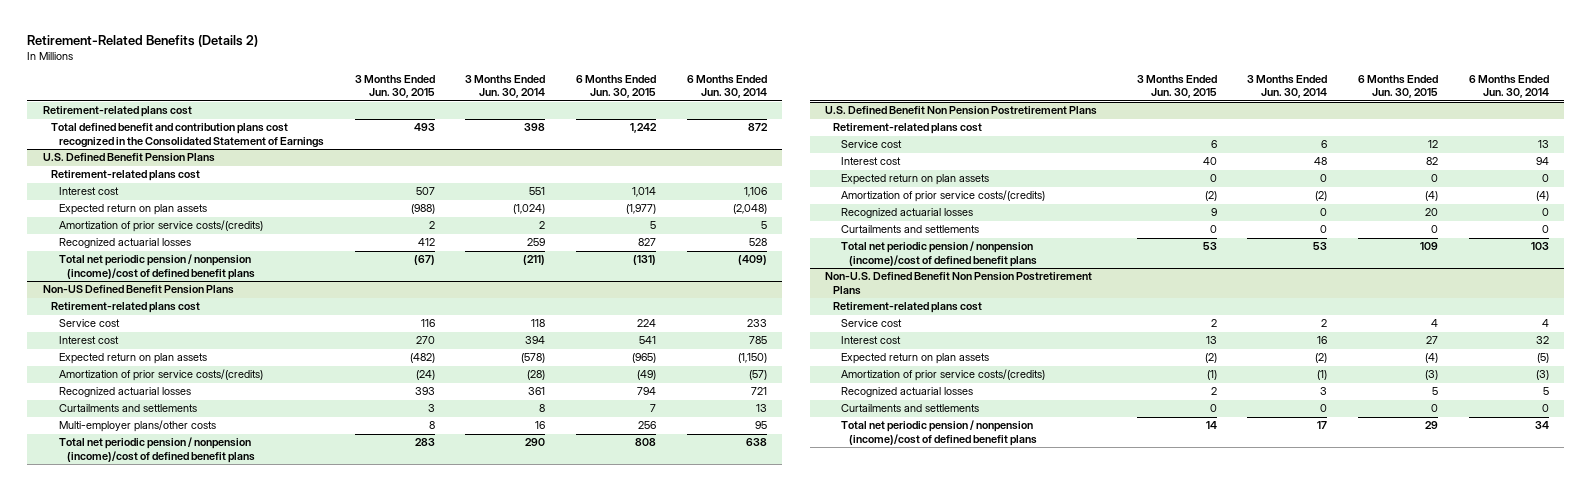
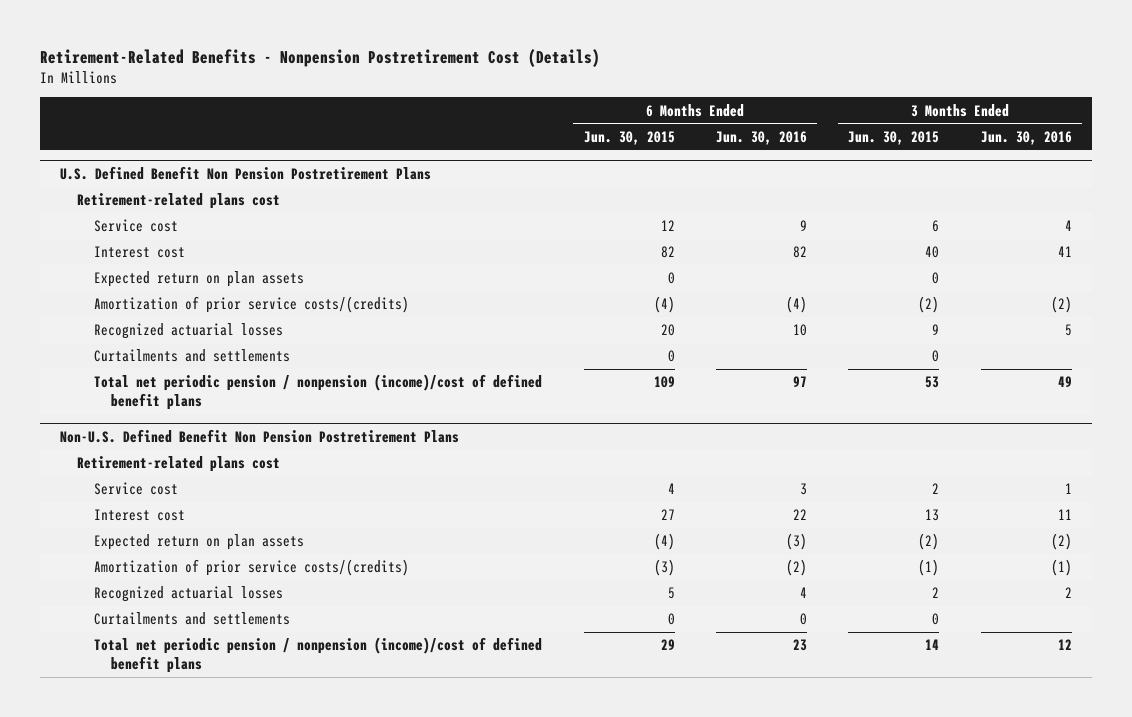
- Retirement-Related Benefits (Details 2)
+ Retirement-Related Benefits - Nonpension Postretirement Cost (Details)
- | 3 Months Ended Jun. 30, 2015 | 3 Months Ended Jun. 30, 2014 | 6 Months Ended Jun. 30, 2015 | 6 Months Ended Jun. 30, 2014
+ | 6 Months Ended Jun. 30, 2015 | 6 Months Ended Jun. 30, 2016 | 3 Months Ended Jun. 30, 2015 | 3 Months Ended Jun. 30, 2016
- Retirement-related plans cost
- Total defined benefit and contribution plans cost recognized in the Consolidated Statement of Earnings | 493 | 398 | 1,242 | 872
- U.S. Defined Benefit Pension Plans
- Retirement-related plans cost
- Interest cost | 507 | 551 | 1,014 | 1,106
- Expected return on plan assets | (988) | (1,024) | (1,977) | (2,048)
- Amortization of prior service costs/(credits) | 2 | 2 | 5 | 5
- Recognized actuarial losses | 412 | 259 | 827 | 528
- Total net periodic pension / nonpension (income)/cost of defined benefit plans | (67) | (211) | (131) | (409)
- Non-US Defined Benefit Pension Plans
- Retirement-related plans cost
- Service cost | 116 | 118 | 224 | 233
- Interest cost | 270 | 394 | 541 | 785
- Expected return on plan assets | (482) | (578) | (965) | (1,150)
- Amortization of prior service costs/(credits) | (24) | (28) | (49) | (57)
- Recognized actuarial losses | 393 | 361 | 794 | 721
- Curtailments and settlements | 3 | 8 | 7 | 13
- Multi-employer plans/other costs | 8 | 16 | 256 | 95
- Total net periodic pension / nonpension (income)/cost of defined benefit plans | 283 | 290 | 808 | 638

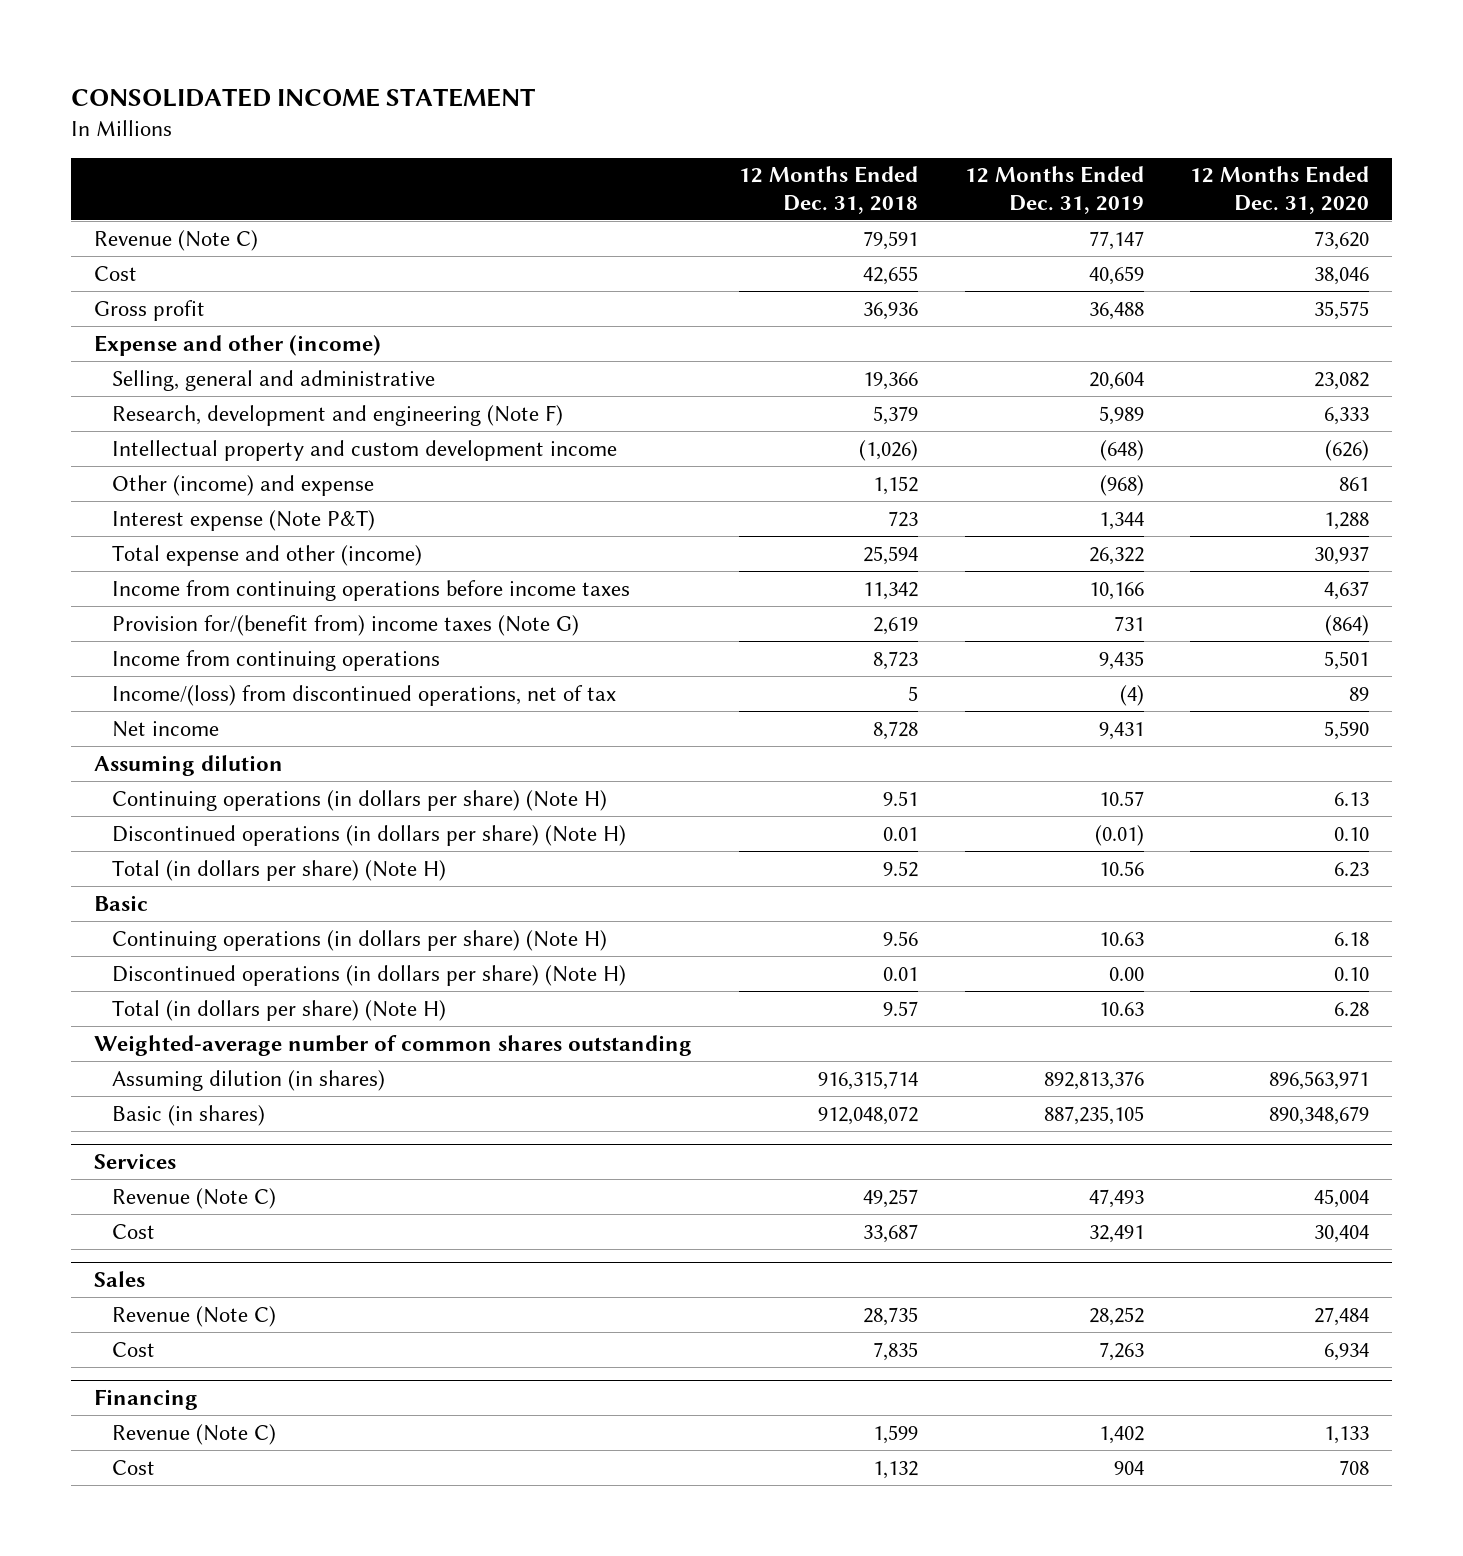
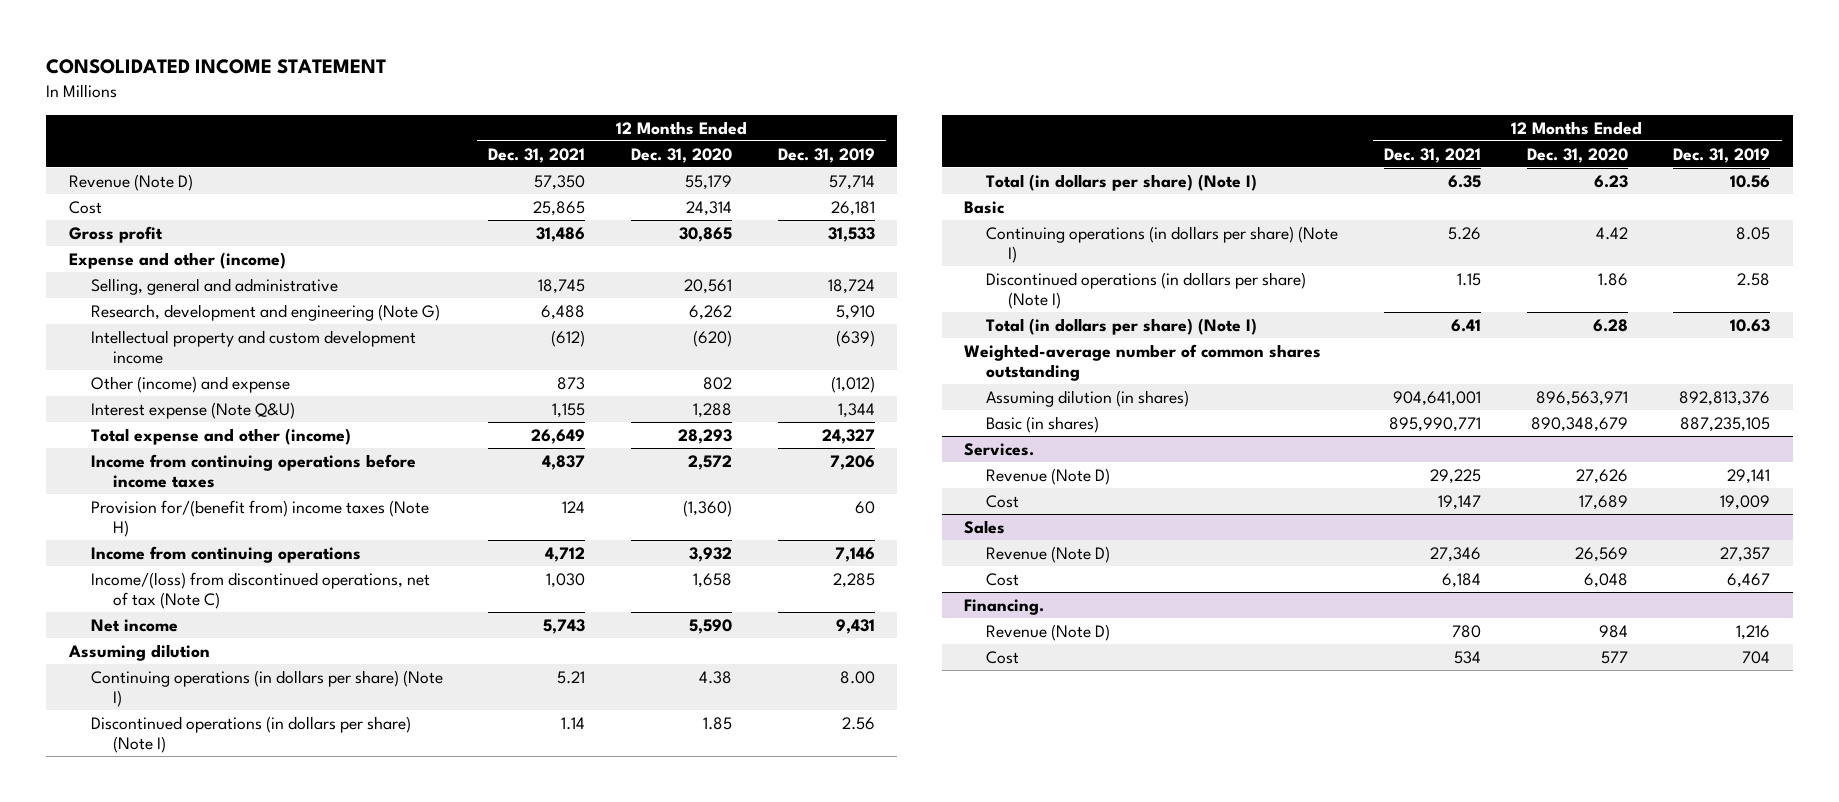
- | 12 Months Ended Dec. 31, 2018 | 12 Months Ended Dec. 31, 2019 | 12 Months Ended Dec. 31, 2020
+ | 12 Months Ended Dec. 31, 2021 | 12 Months Ended Dec. 31, 2020 | 12 Months Ended Dec. 31, 2019
- Revenue (Note C) | 79,591 | 77,147 | 73,620
- Cost | 42,655 | 40,659 | 38,046
- Gross profit | 36,936 | 36,488 | 35,575
+ Revenue (Note D) | 57,350 | 55,179 | 57,714
+ Cost | 25,865 | 24,314 | 26,181
+ Gross profit | 31,486 | 30,865 | 31,533
- Selling, general and administrative | 19,366 | 20,604 | 23,082
- Research, development and engineering (Note F) | 5,379 | 5,989 | 6,333
- Intellectual property and custom development income | (1,026) | (648) | (626)
- Other (income) and expense | 1,152 | (968) | 861
- Interest expense (Note P&T) | 723 | 1,344 | 1,288
- Total expense and other (income) | 25,594 | 26,322 | 30,937
- Income from continuing operations before income taxes | 11,342 | 10,166 | 4,637
- Provision for/(benefit from) income taxes (Note G) | 2,619 | 731 | (864)
- Income from continuing operations | 8,723 | 9,435 | 5,501
- Income/(loss) from discontinued operations, net of tax | 5 | (4) | 89
+ Selling, general and administrative | 18,745 | 20,561 | 18,724
+ Research, development and engineering (Note G) | 6,488 | 6,262 | 5,910
+ Intellectual property and custom development income | (612) | (620) | (639)
+ Other (income) and expense | 873 | 802 | (1,012)
+ Interest expense (Note Q&U) | 1,155 | 1,288 | 1,344
+ Total expense and other (income) | 26,649 | 28,293 | 24,327
+ Income from continuing operations before income taxes | 4,837 | 2,572 | 7,206
+ Provision for/(benefit from) income taxes (Note H) | 124 | (1,360) | 60
+ Income from continuing operations | 4,712 | 3,932 | 7,146
+ Income/(loss) from discontinued operations, net of tax (Note C) | 1,030 | 1,658 | 2,285
- Continuing operations (in dollars per share) (Note H) | 9.51 | 10.57 | 6.13
- Discontinued operations (in dollars per share) (Note H) | 0.01 | (0.01) | 0.10
- Total (in dollars per share) (Note H) | 9.52 | 10.56 | 6.23
+ Continuing operations (in dollars per share) (Note I) | 5.21 | 4.38 | 8.00
+ Discontinued operations (in dollars per share) (Note I) | 1.14 | 1.85 | 2.56
+ Total (in dollars per share) (Note I) | 6.35 | 6.23 | 10.56
- Continuing operations (in dollars per share) (Note H) | 9.56 | 10.63 | 6.18
- Discontinued operations (in dollars per share) (Note H) | 0.01 | 0.00 | 0.10
- Total (in dollars per share) (Note H) | 9.57 | 10.63 | 6.28
+ Continuing operations (in dollars per share) (Note I) | 5.26 | 4.42 | 8.05
+ Discontinued operations (in dollars per share) (Note I) | 1.15 | 1.86 | 2.58
+ Total (in dollars per share) (Note I) | 6.41 | 6.28 | 10.63
- Services
- Revenue (Note C) | 49,257 | 47,493 | 45,004
- Cost | 33,687 | 32,491 | 30,404
+ Services.
+ Revenue (Note D) | 29,225 | 27,626 | 29,141
+ Cost | 19,147 | 17,689 | 19,009
@ Sales
- Revenue (Note C) | 28,735 | 28,252 | 27,484
- Cost | 7,835 | 7,263 | 6,934
- Financing
- Revenue (Note C) | 1,599 | 1,402 | 1,133
- Cost | 1,132 | 904 | 708
@ Sales
+ Revenue (Note D) | 27,346 | 26,569 | 27,357
+ Cost | 6,184 | 6,048 | 6,467
+ Financing.
+ Revenue (Note D) | 780 | 984 | 1,216
+ Cost | 534 | 577 | 704

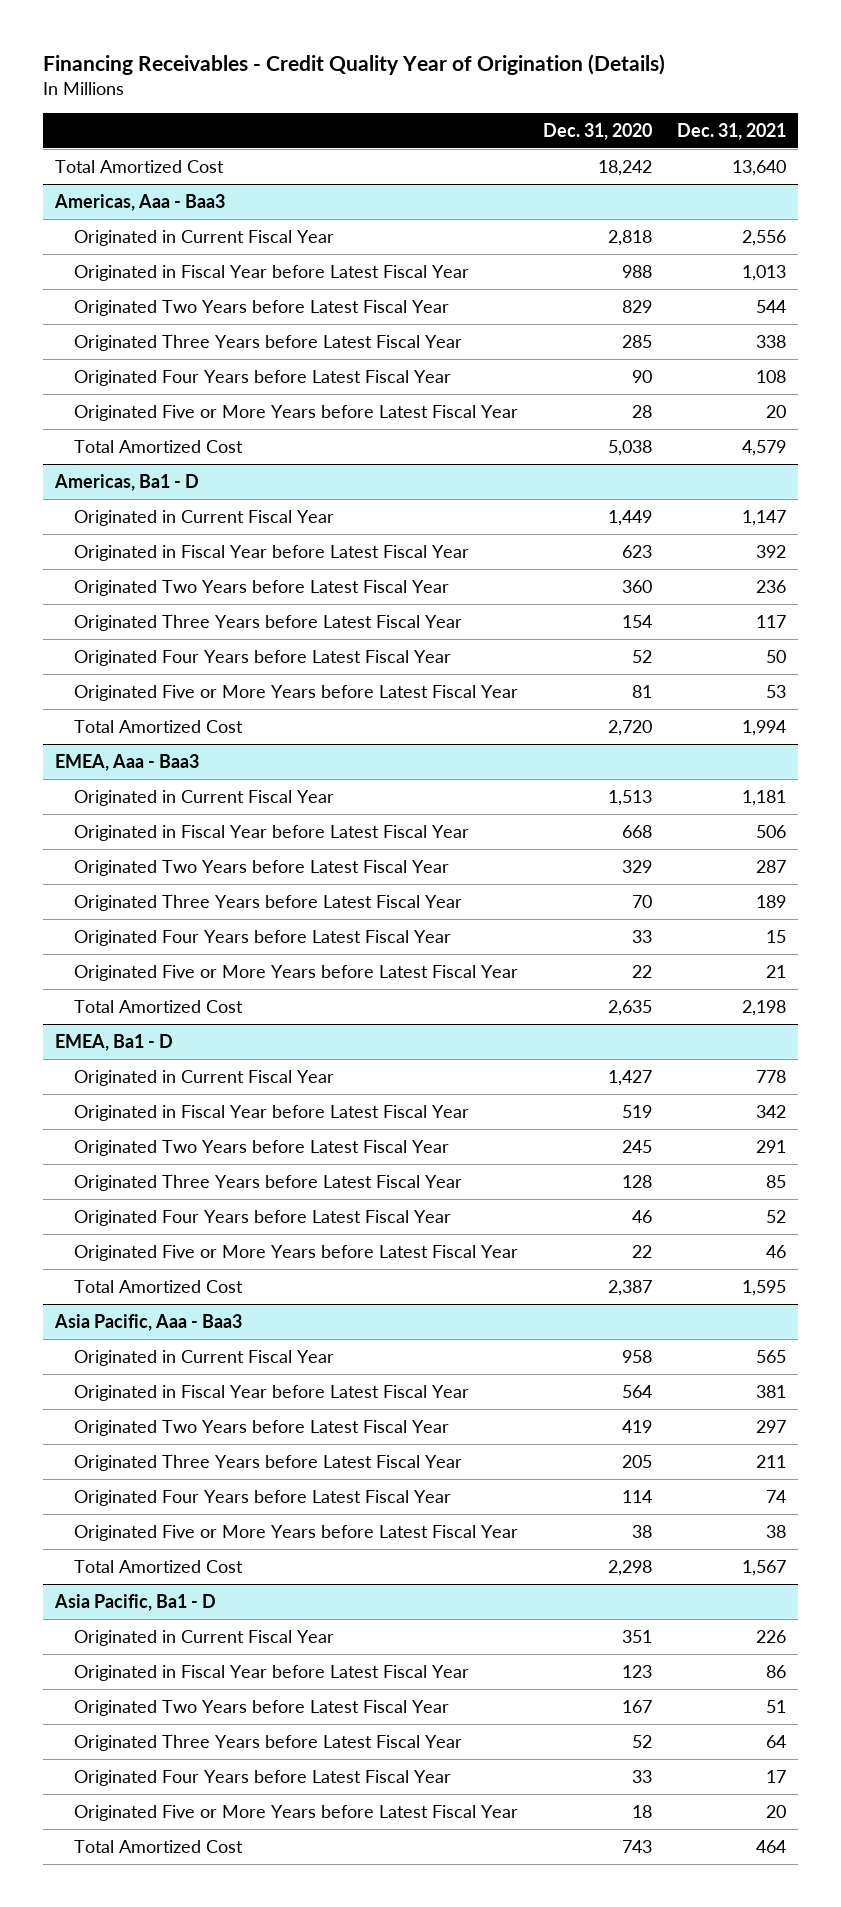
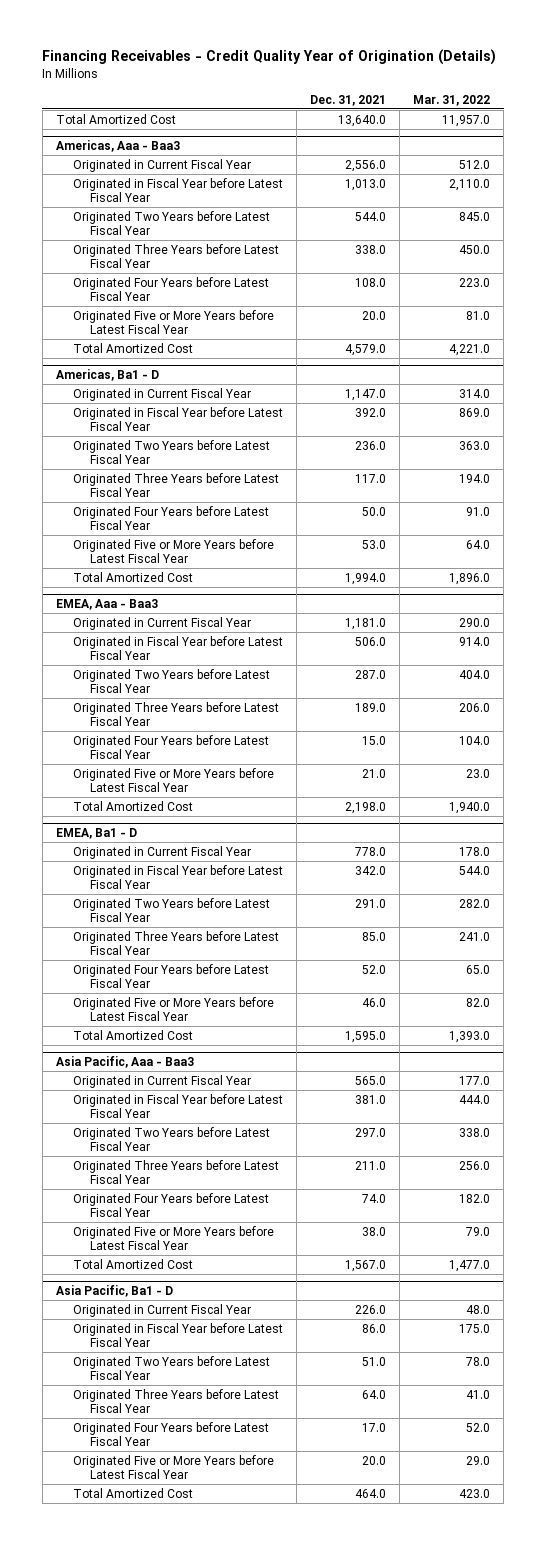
- | Dec. 31, 2020 | Dec. 31, 2021
+ | Dec. 31, 2021 | Mar. 31, 2022
- Total Amortized Cost | 18,242 | 13,640
+ Total Amortized Cost | 13,640.0 | 11,957.0
@ Americas, Aaa - Baa3
- Originated in Current Fiscal Year | 2,818 | 2,556
- Originated in Fiscal Year before Latest Fiscal Year | 988 | 1,013
- Originated Two Years before Latest Fiscal Year | 829 | 544
- Originated Three Years before Latest Fiscal Year | 285 | 338
- Originated Four Years before Latest Fiscal Year | 90 | 108
- Originated Five or More Years before Latest Fiscal Year | 28 | 20
- Total Amortized Cost | 5,038 | 4,579
+ Originated in Current Fiscal Year | 2,556.0 | 512.0
+ Originated in Fiscal Year before Latest Fiscal Year | 1,013.0 | 2,110.0
+ Originated Two Years before Latest Fiscal Year | 544.0 | 845.0
+ Originated Three Years before Latest Fiscal Year | 338.0 | 450.0
+ Originated Four Years before Latest Fiscal Year | 108.0 | 223.0
+ Originated Five or More Years before Latest Fiscal Year | 20.0 | 81.0
+ Total Amortized Cost | 4,579.0 | 4,221.0
@ Americas, Ba1 - D
- Originated in Current Fiscal Year | 1,449 | 1,147
- Originated in Fiscal Year before Latest Fiscal Year | 623 | 392
- Originated Two Years before Latest Fiscal Year | 360 | 236
- Originated Three Years before Latest Fiscal Year | 154 | 117
- Originated Four Years before Latest Fiscal Year | 52 | 50
- Originated Five or More Years before Latest Fiscal Year | 81 | 53
- Total Amortized Cost | 2,720 | 1,994
+ Originated in Current Fiscal Year | 1,147.0 | 314.0
+ Originated in Fiscal Year before Latest Fiscal Year | 392.0 | 869.0
+ Originated Two Years before Latest Fiscal Year | 236.0 | 363.0
+ Originated Three Years before Latest Fiscal Year | 117.0 | 194.0
+ Originated Four Years before Latest Fiscal Year | 50.0 | 91.0
+ Originated Five or More Years before Latest Fiscal Year | 53.0 | 64.0
+ Total Amortized Cost | 1,994.0 | 1,896.0
@ EMEA, Aaa - Baa3
- Originated in Current Fiscal Year | 1,513 | 1,181
- Originated in Fiscal Year before Latest Fiscal Year | 668 | 506
- Originated Two Years before Latest Fiscal Year | 329 | 287
- Originated Three Years before Latest Fiscal Year | 70 | 189
- Originated Four Years before Latest Fiscal Year | 33 | 15
- Originated Five or More Years before Latest Fiscal Year | 22 | 21
- Total Amortized Cost | 2,635 | 2,198
+ Originated in Current Fiscal Year | 1,181.0 | 290.0
+ Originated in Fiscal Year before Latest Fiscal Year | 506.0 | 914.0
+ Originated Two Years before Latest Fiscal Year | 287.0 | 404.0
+ Originated Three Years before Latest Fiscal Year | 189.0 | 206.0
+ Originated Four Years before Latest Fiscal Year | 15.0 | 104.0
+ Originated Five or More Years before Latest Fiscal Year | 21.0 | 23.0
+ Total Amortized Cost | 2,198.0 | 1,940.0
@ EMEA, Ba1 - D
- Originated in Current Fiscal Year | 1,427 | 778
- Originated in Fiscal Year before Latest Fiscal Year | 519 | 342
- Originated Two Years before Latest Fiscal Year | 245 | 291
- Originated Three Years before Latest Fiscal Year | 128 | 85
- Originated Four Years before Latest Fiscal Year | 46 | 52
- Originated Five or More Years before Latest Fiscal Year | 22 | 46
- Total Amortized Cost | 2,387 | 1,595
+ Originated in Current Fiscal Year | 778.0 | 178.0
+ Originated in Fiscal Year before Latest Fiscal Year | 342.0 | 544.0
+ Originated Two Years before Latest Fiscal Year | 291.0 | 282.0
+ Originated Three Years before Latest Fiscal Year | 85.0 | 241.0
+ Originated Four Years before Latest Fiscal Year | 52.0 | 65.0
+ Originated Five or More Years before Latest Fiscal Year | 46.0 | 82.0
+ Total Amortized Cost | 1,595.0 | 1,393.0
@ Asia Pacific, Aaa - Baa3
- Originated in Current Fiscal Year | 958 | 565
- Originated in Fiscal Year before Latest Fiscal Year | 564 | 381
- Originated Two Years before Latest Fiscal Year | 419 | 297
- Originated Three Years before Latest Fiscal Year | 205 | 211
- Originated Four Years before Latest Fiscal Year | 114 | 74
- Originated Five or More Years before Latest Fiscal Year | 38 | 38
- Total Amortized Cost | 2,298 | 1,567
+ Originated in Current Fiscal Year | 565.0 | 177.0
+ Originated in Fiscal Year before Latest Fiscal Year | 381.0 | 444.0
+ Originated Two Years before Latest Fiscal Year | 297.0 | 338.0
+ Originated Three Years before Latest Fiscal Year | 211.0 | 256.0
+ Originated Four Years before Latest Fiscal Year | 74.0 | 182.0
+ Originated Five or More Years before Latest Fiscal Year | 38.0 | 79.0
+ Total Amortized Cost | 1,567.0 | 1,477.0
@ Asia Pacific, Ba1 - D
- Originated in Current Fiscal Year | 351 | 226
- Originated in Fiscal Year before Latest Fiscal Year | 123 | 86
- Originated Two Years before Latest Fiscal Year | 167 | 51
- Originated Three Years before Latest Fiscal Year | 52 | 64
- Originated Four Years before Latest Fiscal Year | 33 | 17
- Originated Five or More Years before Latest Fiscal Year | 18 | 20
- Total Amortized Cost | 743 | 464
+ Originated in Current Fiscal Year | 226.0 | 48.0
+ Originated in Fiscal Year before Latest Fiscal Year | 86.0 | 175.0
+ Originated Two Years before Latest Fiscal Year | 51.0 | 78.0
+ Originated Three Years before Latest Fiscal Year | 64.0 | 41.0
+ Originated Four Years before Latest Fiscal Year | 17.0 | 52.0
+ Originated Five or More Years before Latest Fiscal Year | 20.0 | 29.0
+ Total Amortized Cost | 464.0 | 423.0

